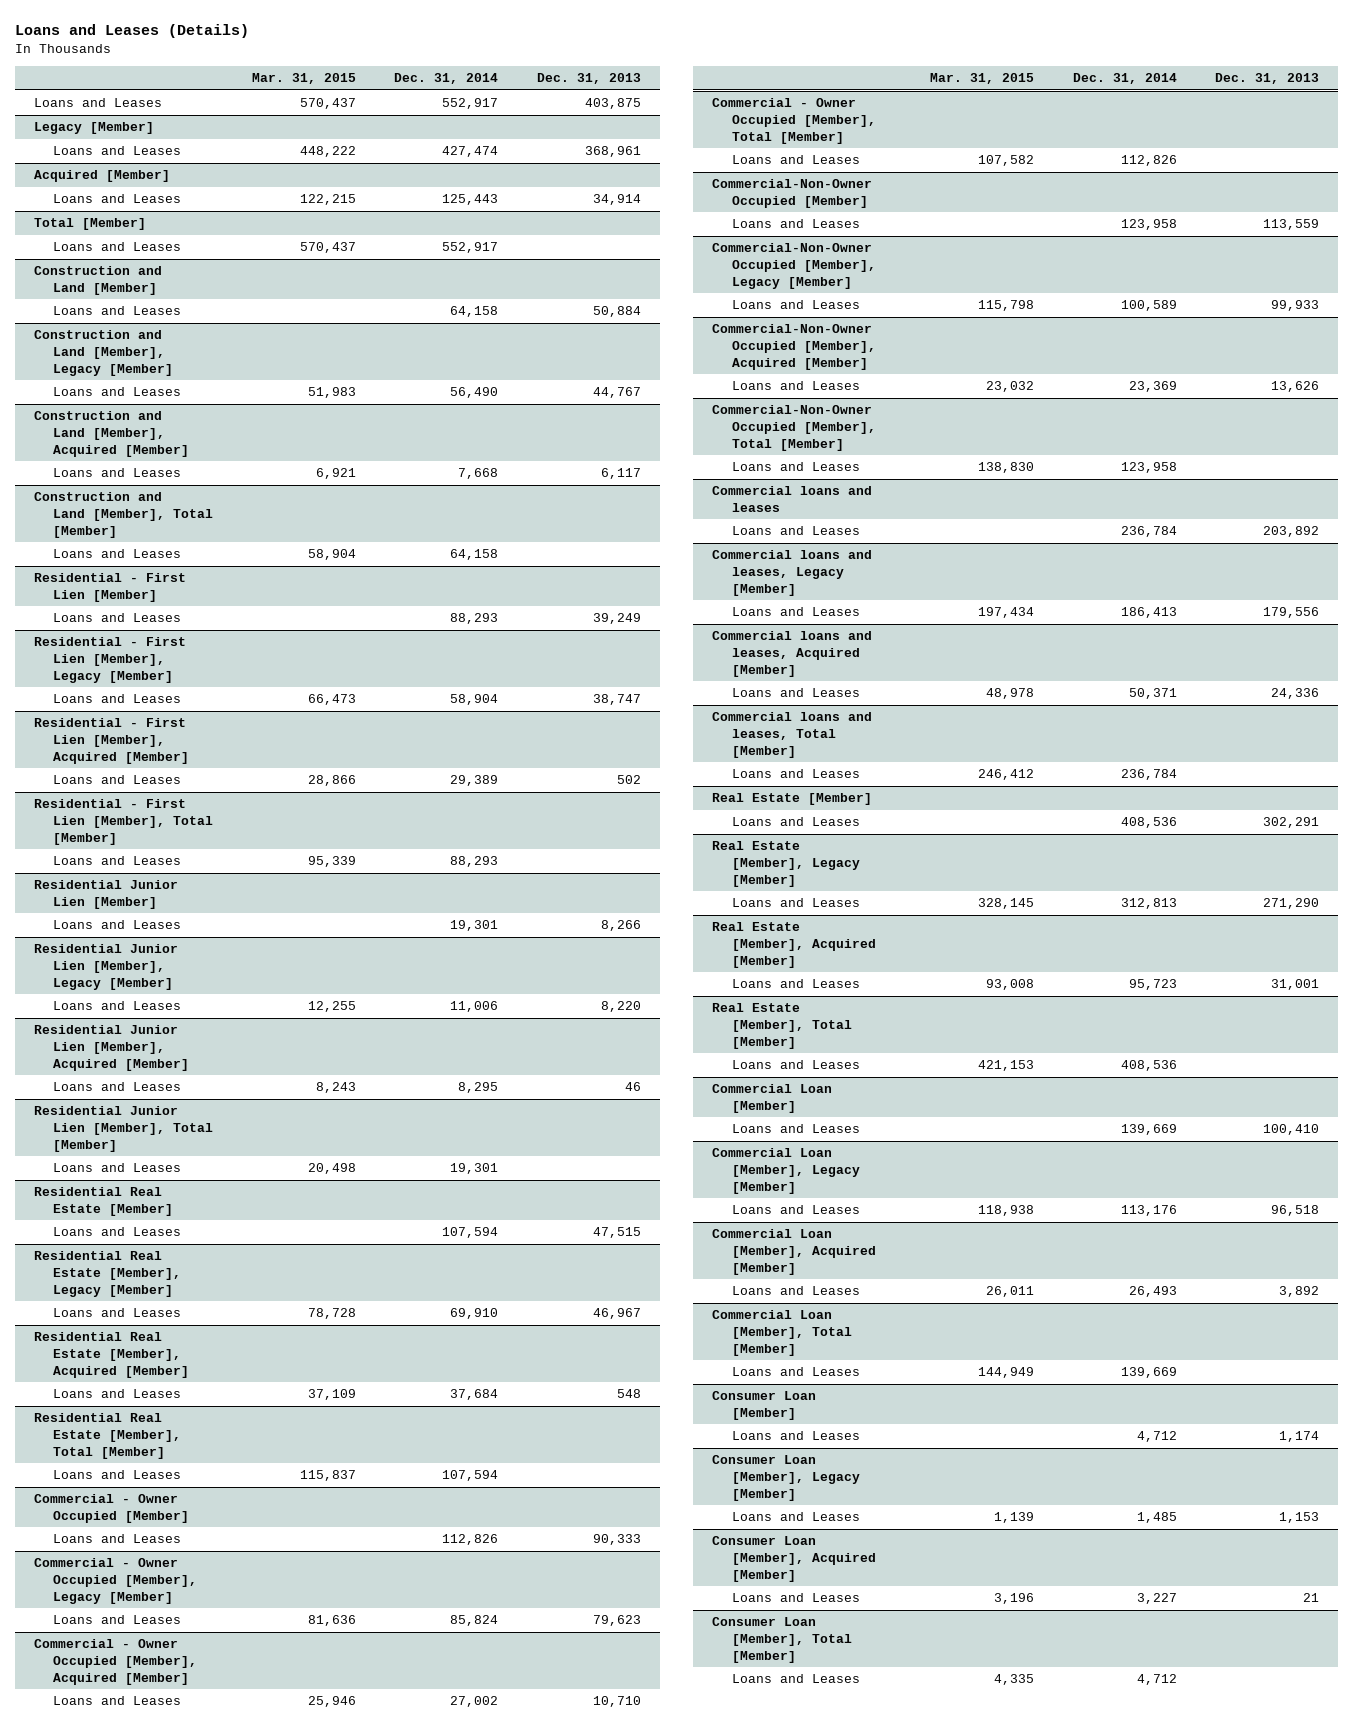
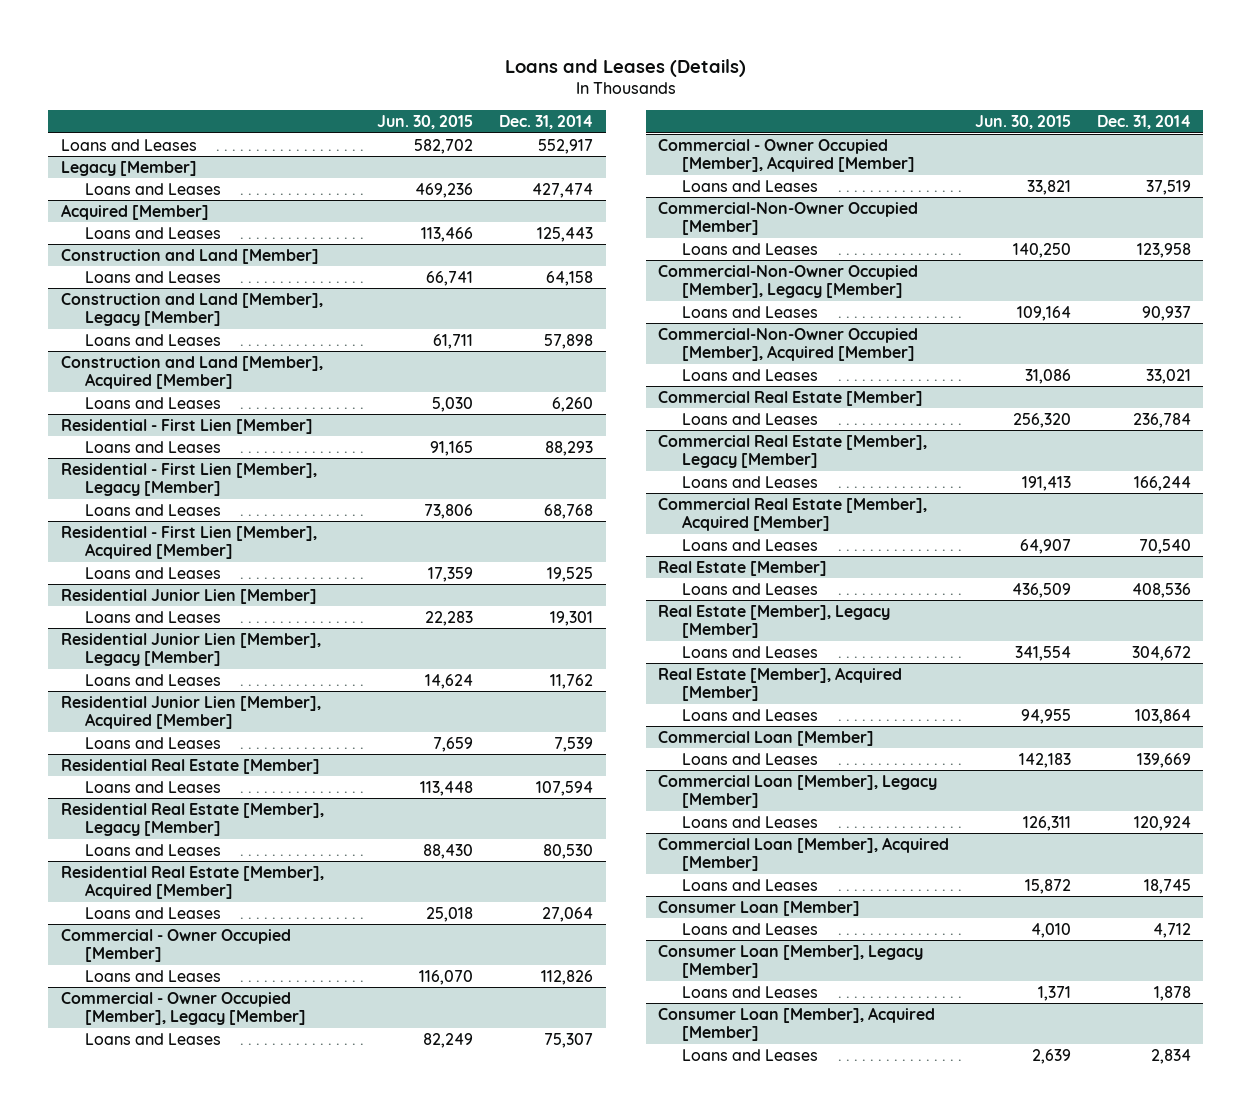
- | Mar. 31, 2015 | Dec. 31, 2014 | Dec. 31, 2013
+ | Jun. 30, 2015 | Dec. 31, 2014
- Total [Member]
- Loans and Leases | 570,437 | 552,917 |
@ Construction and Land [Member], Legacy [Member]
- Loans and Leases | 51,983 | 56,490 | 44,767
+ Loans and Leases | 61,711 | 57,898
@ Construction and Land [Member], Acquired [Member]
- Loans and Leases | 6,921 | 7,668 | 6,117
- Construction and Land [Member], Total [Member]
- Loans and Leases | 58,904 | 64,158 |
@ Construction and Land [Member], Acquired [Member]
+ Loans and Leases | 5,030 | 6,260
@ Residential - First Lien [Member], Legacy [Member]
- Loans and Leases | 66,473 | 58,904 | 38,747
+ Loans and Leases | 73,806 | 68,768
@ Residential - First Lien [Member], Acquired [Member]
- Loans and Leases | 28,866 | 29,389 | 502
- Residential - First Lien [Member], Total [Member]
- Loans and Leases | 95,339 | 88,293 |
@ Residential - First Lien [Member], Acquired [Member]
+ Loans and Leases | 17,359 | 19,525
@ Residential Junior Lien [Member], Legacy [Member]
- Loans and Leases | 12,255 | 11,006 | 8,220
+ Loans and Leases | 14,624 | 11,762
@ Residential Junior Lien [Member], Acquired [Member]
- Loans and Leases | 8,243 | 8,295 | 46
- Residential Junior Lien [Member], Total [Member]
- Loans and Leases | 20,498 | 19,301 |
@ Residential Junior Lien [Member], Acquired [Member]
+ Loans and Leases | 7,659 | 7,539
@ Residential Real Estate [Member], Legacy [Member]
- Loans and Leases | 78,728 | 69,910 | 46,967
+ Loans and Leases | 88,430 | 80,530
@ Residential Real Estate [Member], Acquired [Member]
- Loans and Leases | 37,109 | 37,684 | 548
- Residential Real Estate [Member], Total [Member]
- Loans and Leases | 115,837 | 107,594 |
@ Residential Real Estate [Member], Acquired [Member]
+ Loans and Leases | 25,018 | 27,064
@ Commercial - Owner Occupied [Member], Legacy [Member]
- Loans and Leases | 81,636 | 85,824 | 79,623
+ Loans and Leases | 82,249 | 75,307
@ Commercial - Owner Occupied [Member], Acquired [Member]
- Loans and Leases | 25,946 | 27,002 | 10,710
- Commercial - Owner Occupied [Member], Total [Member]
- Loans and Leases | 107,582 | 112,826 |
@ Commercial - Owner Occupied [Member], Acquired [Member]
+ Loans and Leases | 33,821 | 37,519
@ Commercial-Non-Owner Occupied [Member], Legacy [Member]
- Loans and Leases | 115,798 | 100,589 | 99,933
+ Loans and Leases | 109,164 | 90,937
@ Commercial-Non-Owner Occupied [Member], Acquired [Member]
- Loans and Leases | 23,032 | 23,369 | 13,626
- Commercial-Non-Owner Occupied [Member], Total [Member]
- Loans and Leases | 138,830 | 123,958 |
- Commercial loans and leases
- Loans and Leases | | 236,784 | 203,892
- Commercial loans and leases, Legacy [Member]
- Loans and Leases | 197,434 | 186,413 | 179,556
- Commercial loans and leases, Acquired [Member]
- Loans and Leases | 48,978 | 50,371 | 24,336
- Commercial loans and leases, Total [Member]
@ Commercial-Non-Owner Occupied [Member], Acquired [Member]
+ Loans and Leases | 31,086 | 33,021
+ Commercial Real Estate [Member]
+ Commercial Real Estate [Member], Legacy [Member]
+ Loans and Leases | 191,413 | 166,244
+ Commercial Real Estate [Member], Acquired [Member]
+ Loans and Leases | 64,907 | 70,540
@ Real Estate [Member], Legacy [Member]
- Loans and Leases | 328,145 | 312,813 | 271,290
+ Loans and Leases | 341,554 | 304,672
@ Real Estate [Member], Acquired [Member]
- Loans and Leases | 93,008 | 95,723 | 31,001
- Real Estate [Member], Total [Member]
- Loans and Leases | 421,153 | 408,536 |
@ Real Estate [Member], Acquired [Member]
+ Loans and Leases | 94,955 | 103,864
@ Commercial Loan [Member], Legacy [Member]
- Loans and Leases | 118,938 | 113,176 | 96,518
+ Loans and Leases | 126,311 | 120,924
@ Commercial Loan [Member], Acquired [Member]
- Loans and Leases | 26,011 | 26,493 | 3,892
- Commercial Loan [Member], Total [Member]
- Loans and Leases | 144,949 | 139,669 |
@ Commercial Loan [Member], Acquired [Member]
+ Loans and Leases | 15,872 | 18,745
@ Consumer Loan [Member], Legacy [Member]
- Loans and Leases | 1,139 | 1,485 | 1,153
+ Loans and Leases | 1,371 | 1,878
@ Consumer Loan [Member], Acquired [Member]
- Loans and Leases | 3,196 | 3,227 | 21
- Consumer Loan [Member], Total [Member]
- Loans and Leases | 4,335 | 4,712 |
@ Consumer Loan [Member], Acquired [Member]
+ Loans and Leases | 2,639 | 2,834

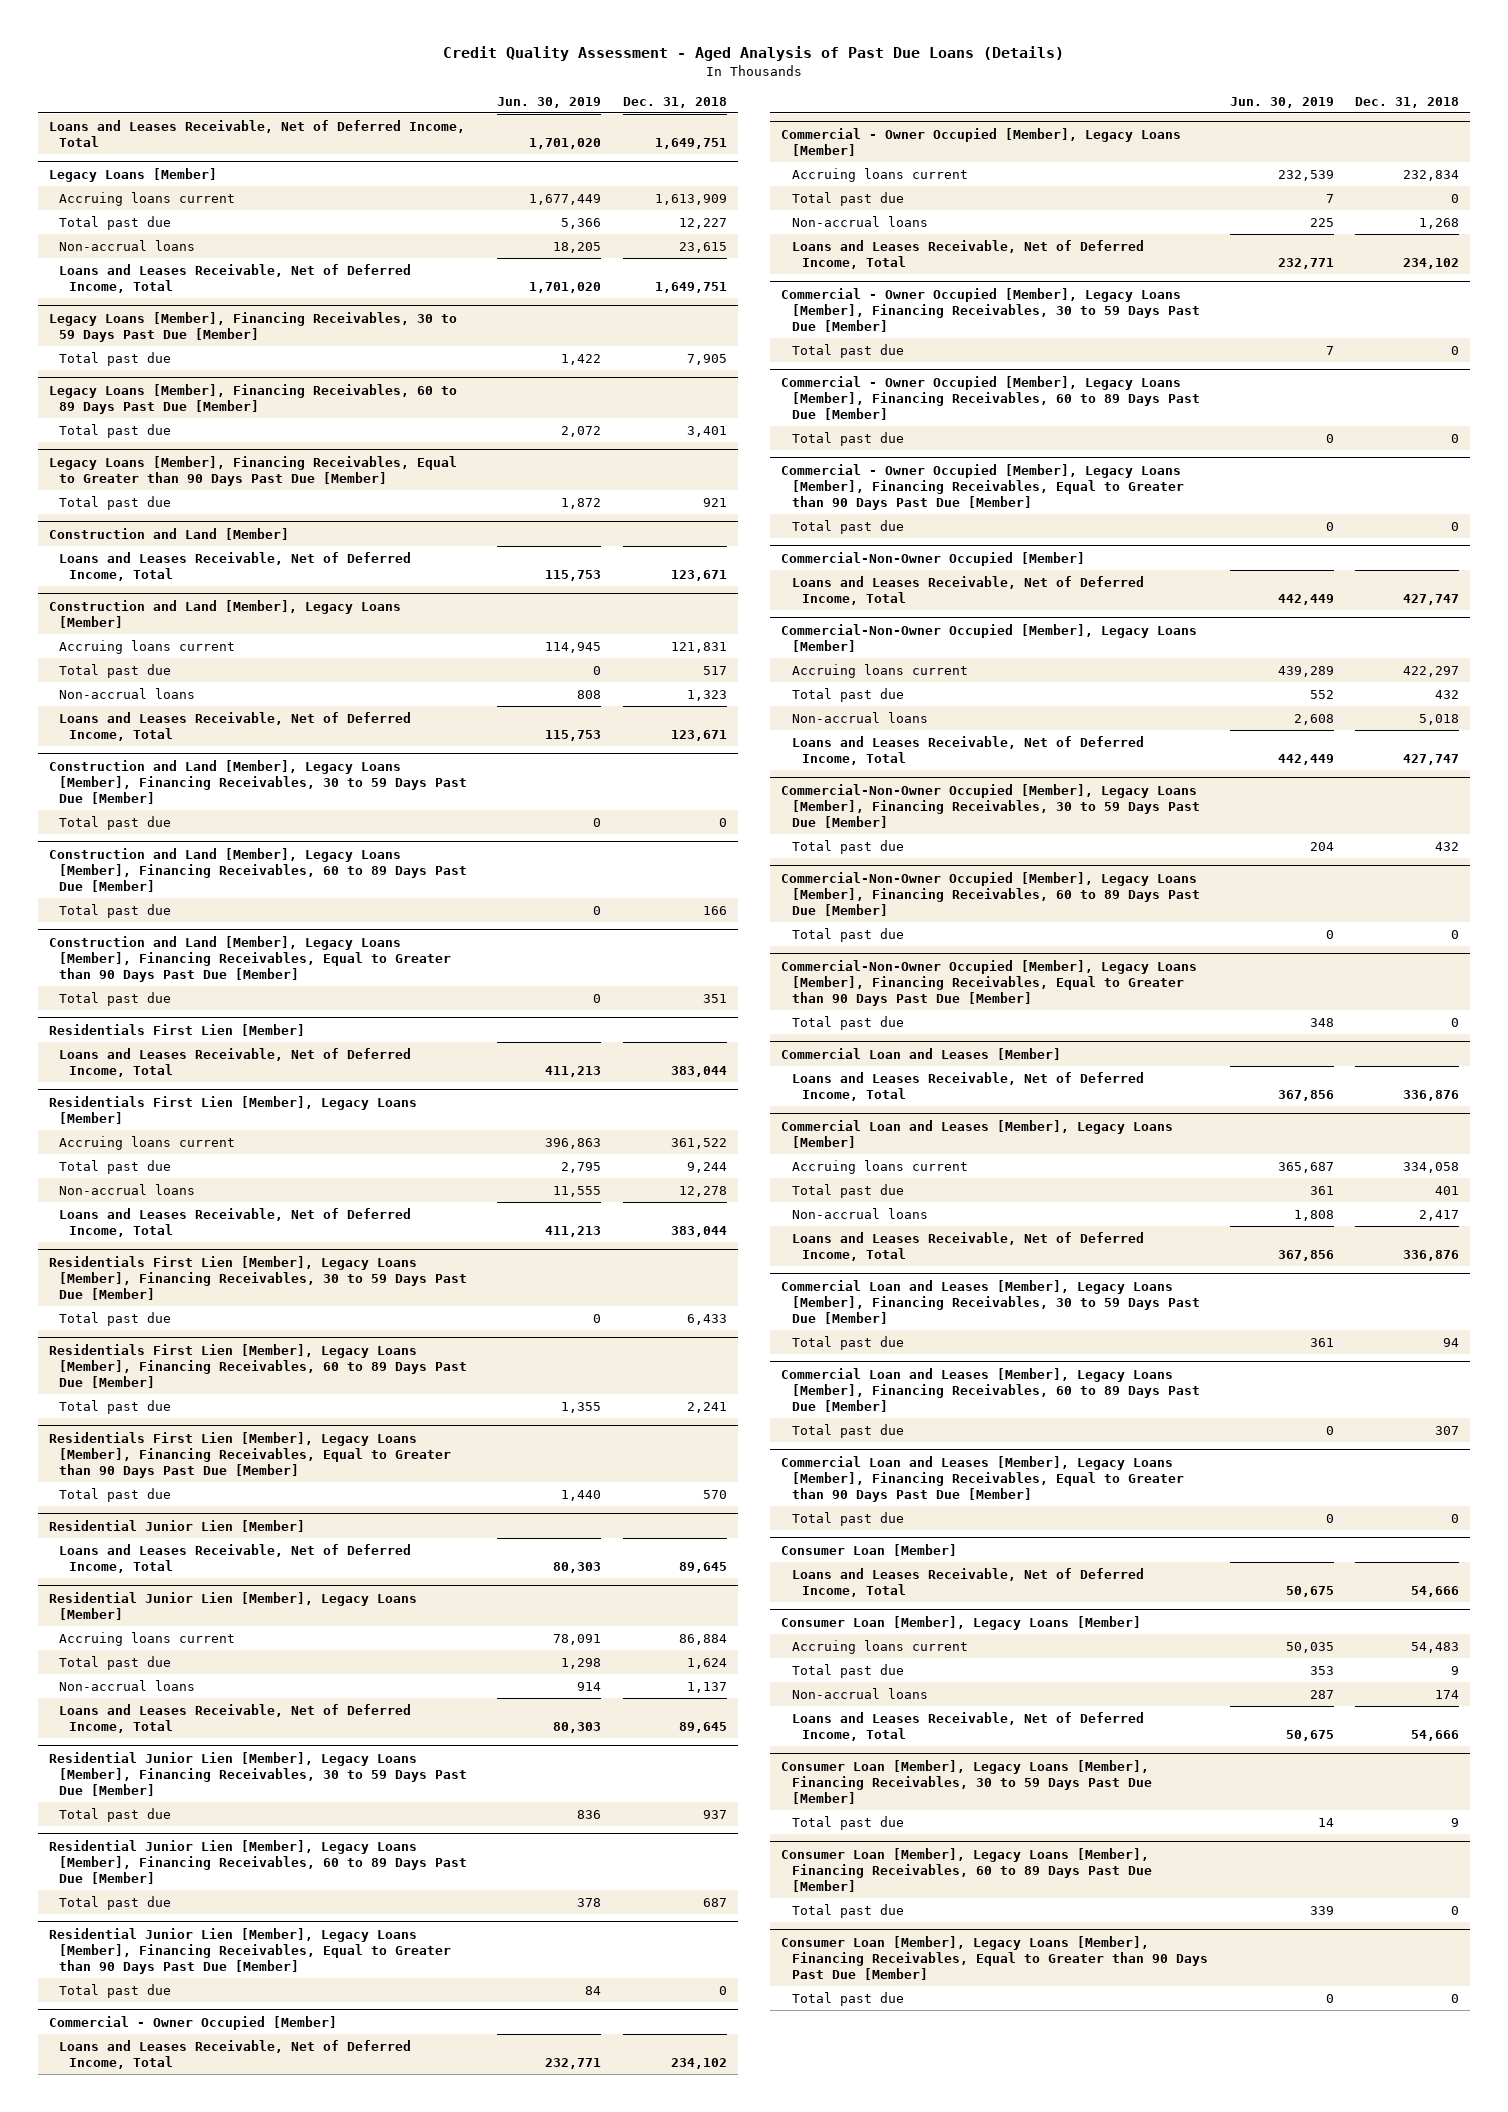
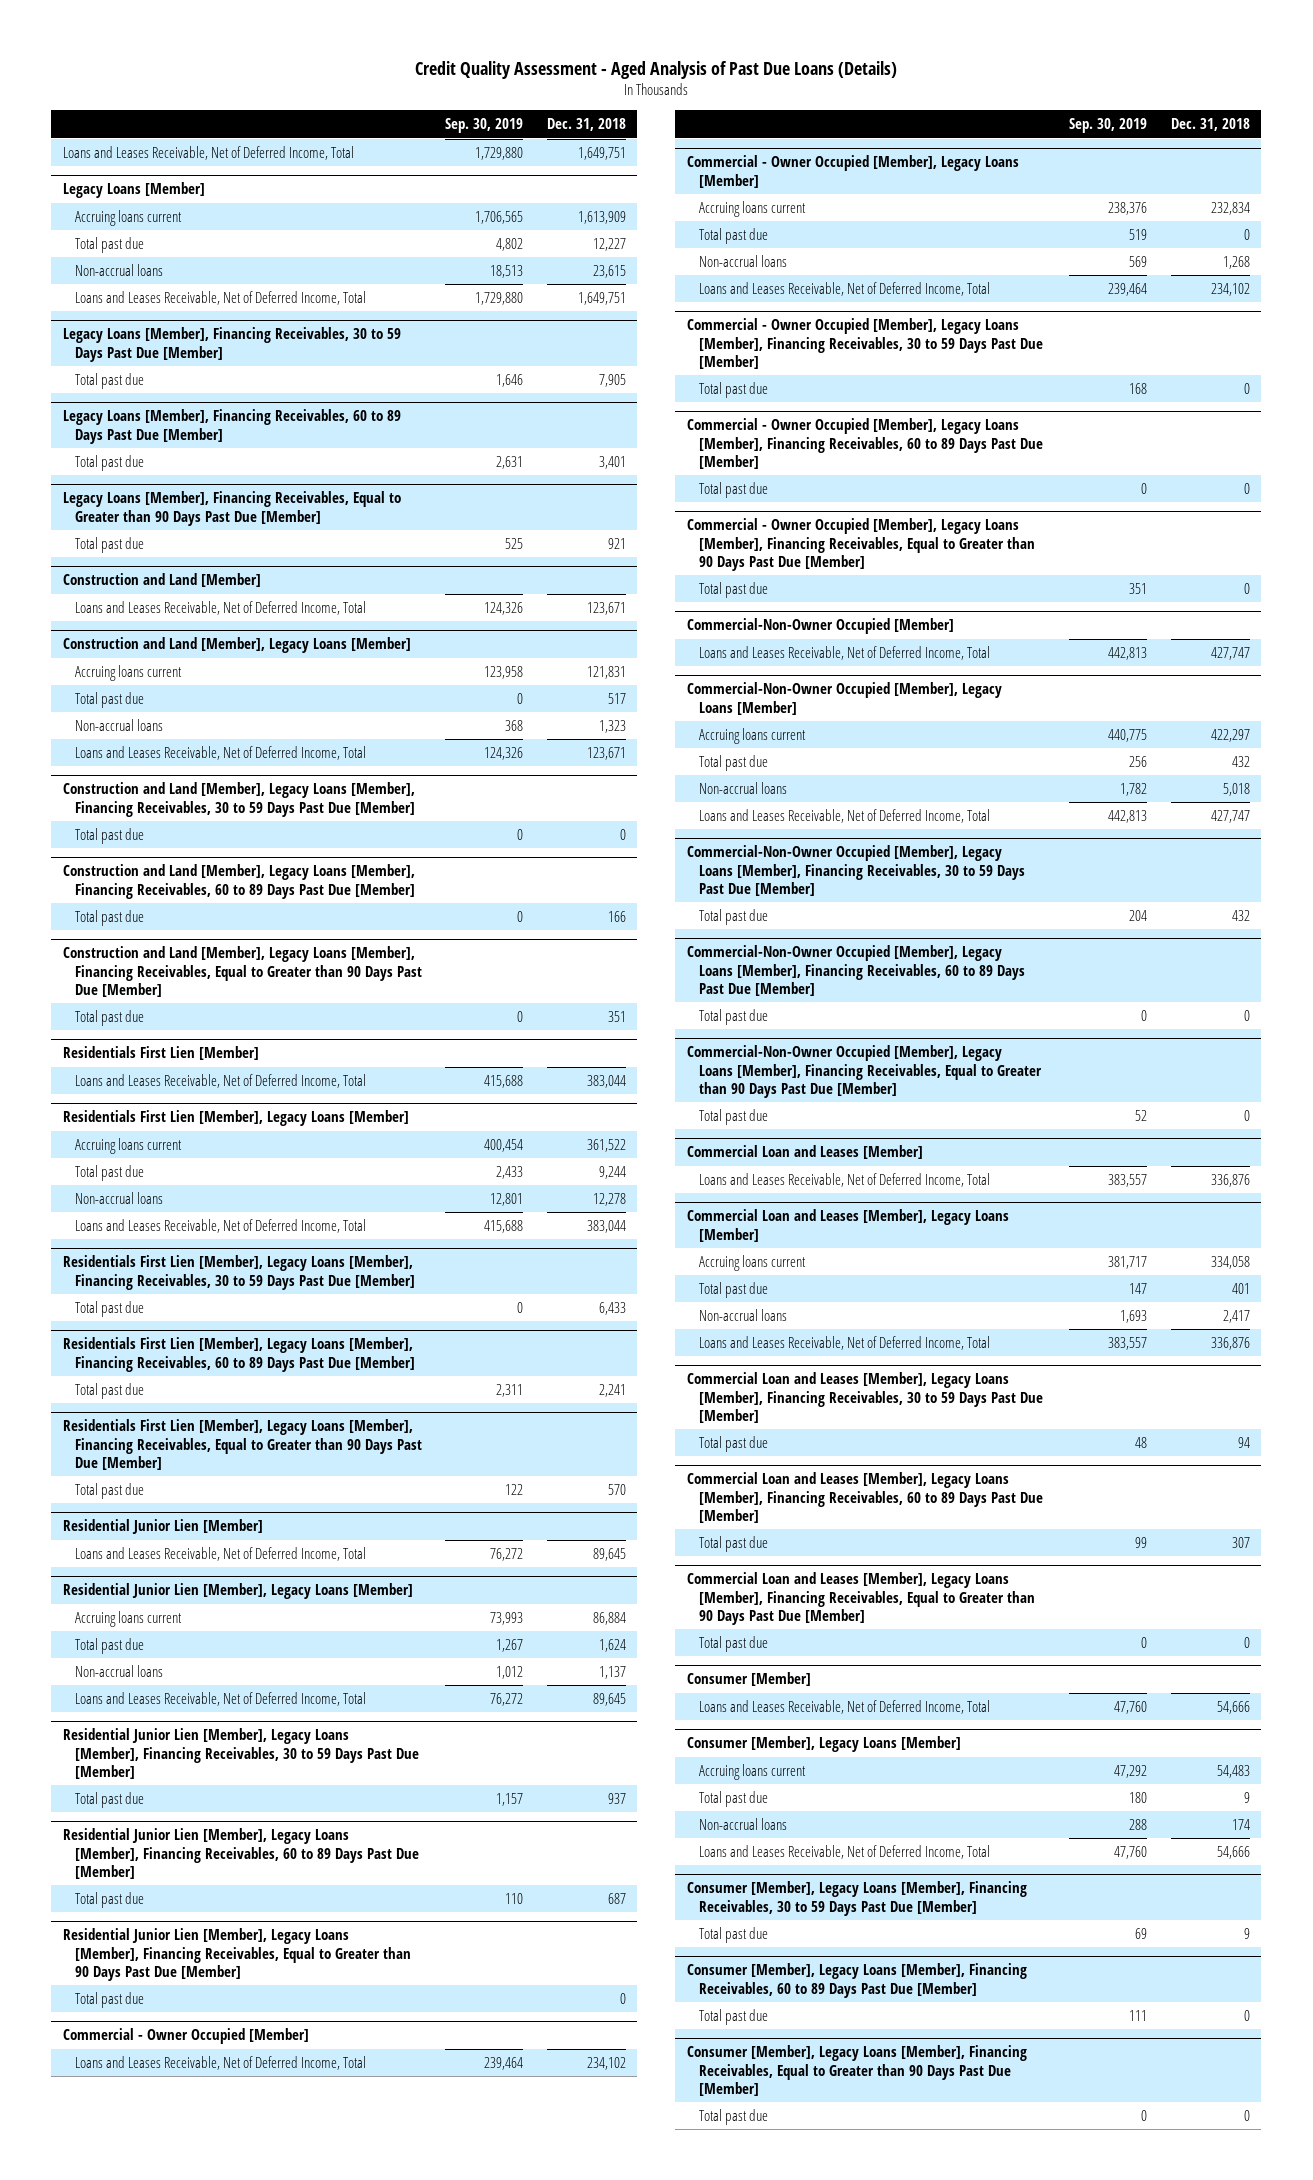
- | Jun. 30, 2019 | Dec. 31, 2018
+ | Sep. 30, 2019 | Dec. 31, 2018
- Consumer Loan [Member]
+ Consumer [Member]
- Consumer Loan [Member], Legacy Loans [Member]
+ Consumer [Member], Legacy Loans [Member]
- Consumer Loan [Member], Legacy Loans [Member], Financing Receivables, 30 to 59 Days Past Due [Member]
+ Consumer [Member], Legacy Loans [Member], Financing Receivables, 30 to 59 Days Past Due [Member]
- Consumer Loan [Member], Legacy Loans [Member], Financing Receivables, 60 to 89 Days Past Due [Member]
+ Consumer [Member], Legacy Loans [Member], Financing Receivables, 60 to 89 Days Past Due [Member]
- Consumer Loan [Member], Legacy Loans [Member], Financing Receivables, Equal to Greater than 90 Days Past Due [Member]
+ Consumer [Member], Legacy Loans [Member], Financing Receivables, Equal to Greater than 90 Days Past Due [Member]

